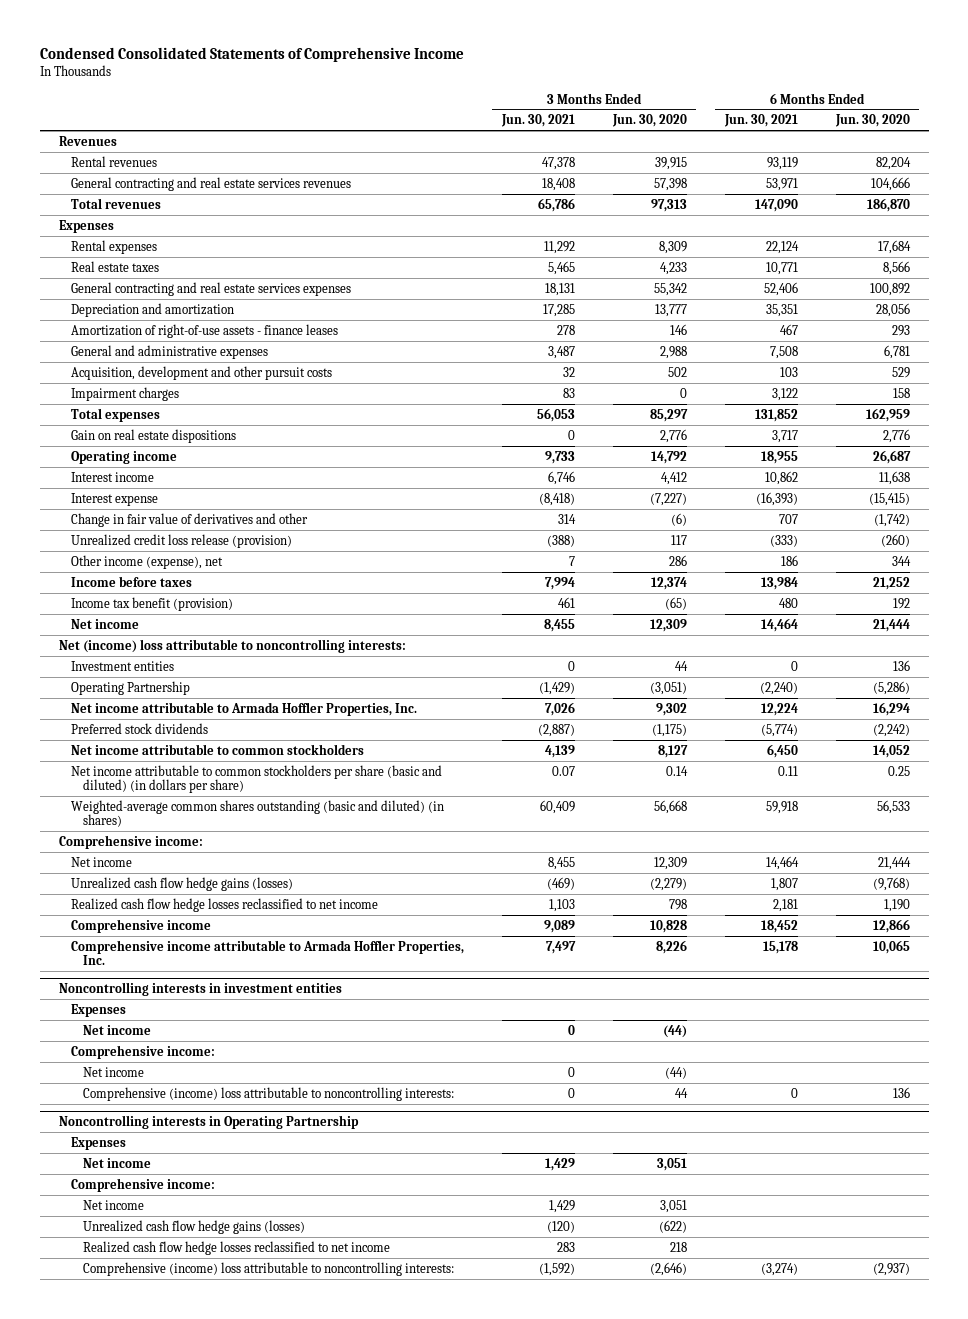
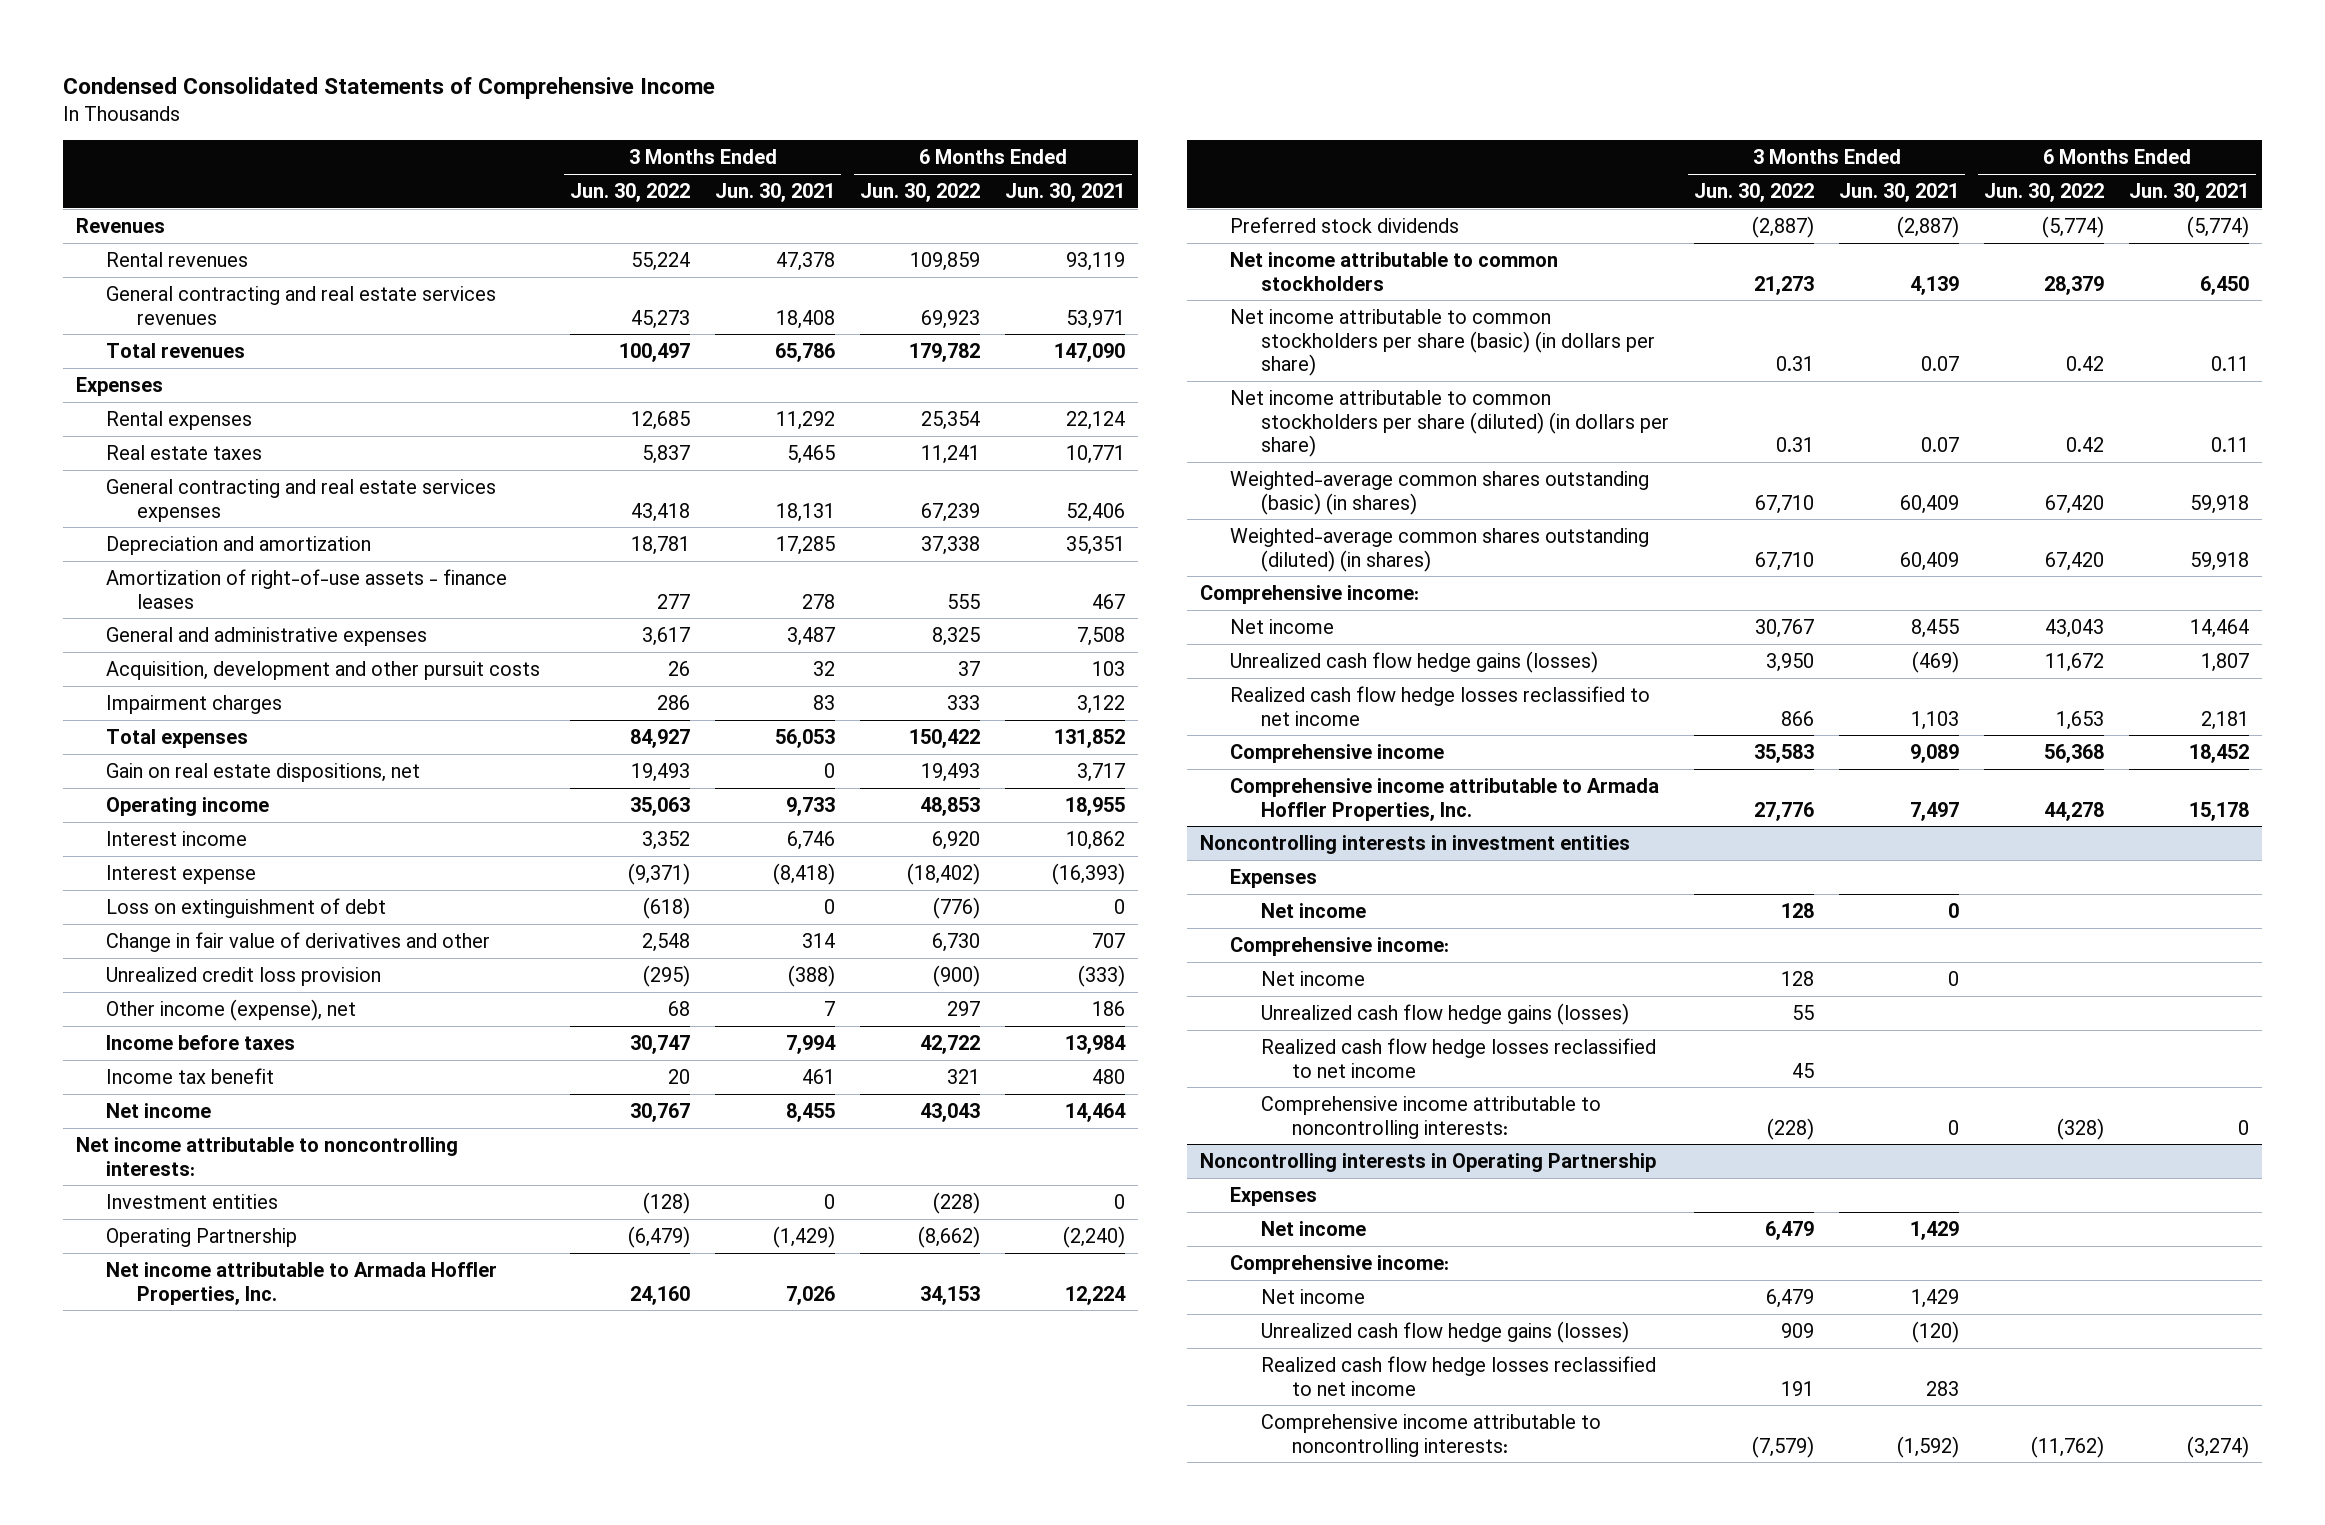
- | 3 Months Ended Jun. 30, 2021 | 3 Months Ended Jun. 30, 2020 | 6 Months Ended Jun. 30, 2021 | 6 Months Ended Jun. 30, 2020
+ | 3 Months Ended Jun. 30, 2022 | 3 Months Ended Jun. 30, 2021 | 6 Months Ended Jun. 30, 2022 | 6 Months Ended Jun. 30, 2021
- Gain on real estate dispositions | 0 | 2,776 | 3,717 | 2,776
+ Gain on real estate dispositions, net | 19,493 | 0 | 19,493 | 3,717
+ Loss on extinguishment of debt | (618) | 0 | (776) | 0
- Unrealized credit loss release (provision) | (388) | 117 | (333) | (260)
+ Unrealized credit loss provision | (295) | (388) | (900) | (333)
- Income tax benefit (provision) | 461 | (65) | 480 | 192
+ Income tax benefit | 20 | 461 | 321 | 480
- Net (income) loss attributable to noncontrolling interests:
+ Net income attributable to noncontrolling interests:
- Net income attributable to common stockholders per share (basic and diluted) (in dollars per share) | 0.07 | 0.14 | 0.11 | 0.25
- Weighted-average common shares outstanding (basic and diluted) (in shares) | 60,409 | 56,668 | 59,918 | 56,533
+ Net income attributable to common stockholders per share (basic) (in dollars per share) | 0.31 | 0.07 | 0.42 | 0.11
+ Net income attributable to common stockholders per share (diluted) (in dollars per share) | 0.31 | 0.07 | 0.42 | 0.11
+ Weighted-average common shares outstanding (basic) (in shares) | 67,710 | 60,409 | 67,420 | 59,918
+ Weighted-average common shares outstanding (diluted) (in shares) | 67,710 | 60,409 | 67,420 | 59,918
@ Noncontrolling interests in investment entities
- Comprehensive (income) loss attributable to noncontrolling interests: | 0 | 44 | 0 | 136
+ Unrealized cash flow hedge gains (losses) | 55 | | |
+ Realized cash flow hedge losses reclassified to net income | 45 | | |
+ Comprehensive income attributable to noncontrolling interests: | (228) | 0 | (328) | 0
@ Noncontrolling interests in Operating Partnership
- Comprehensive (income) loss attributable to noncontrolling interests: | (1,592) | (2,646) | (3,274) | (2,937)
+ Comprehensive income attributable to noncontrolling interests: | (7,579) | (1,592) | (11,762) | (3,274)

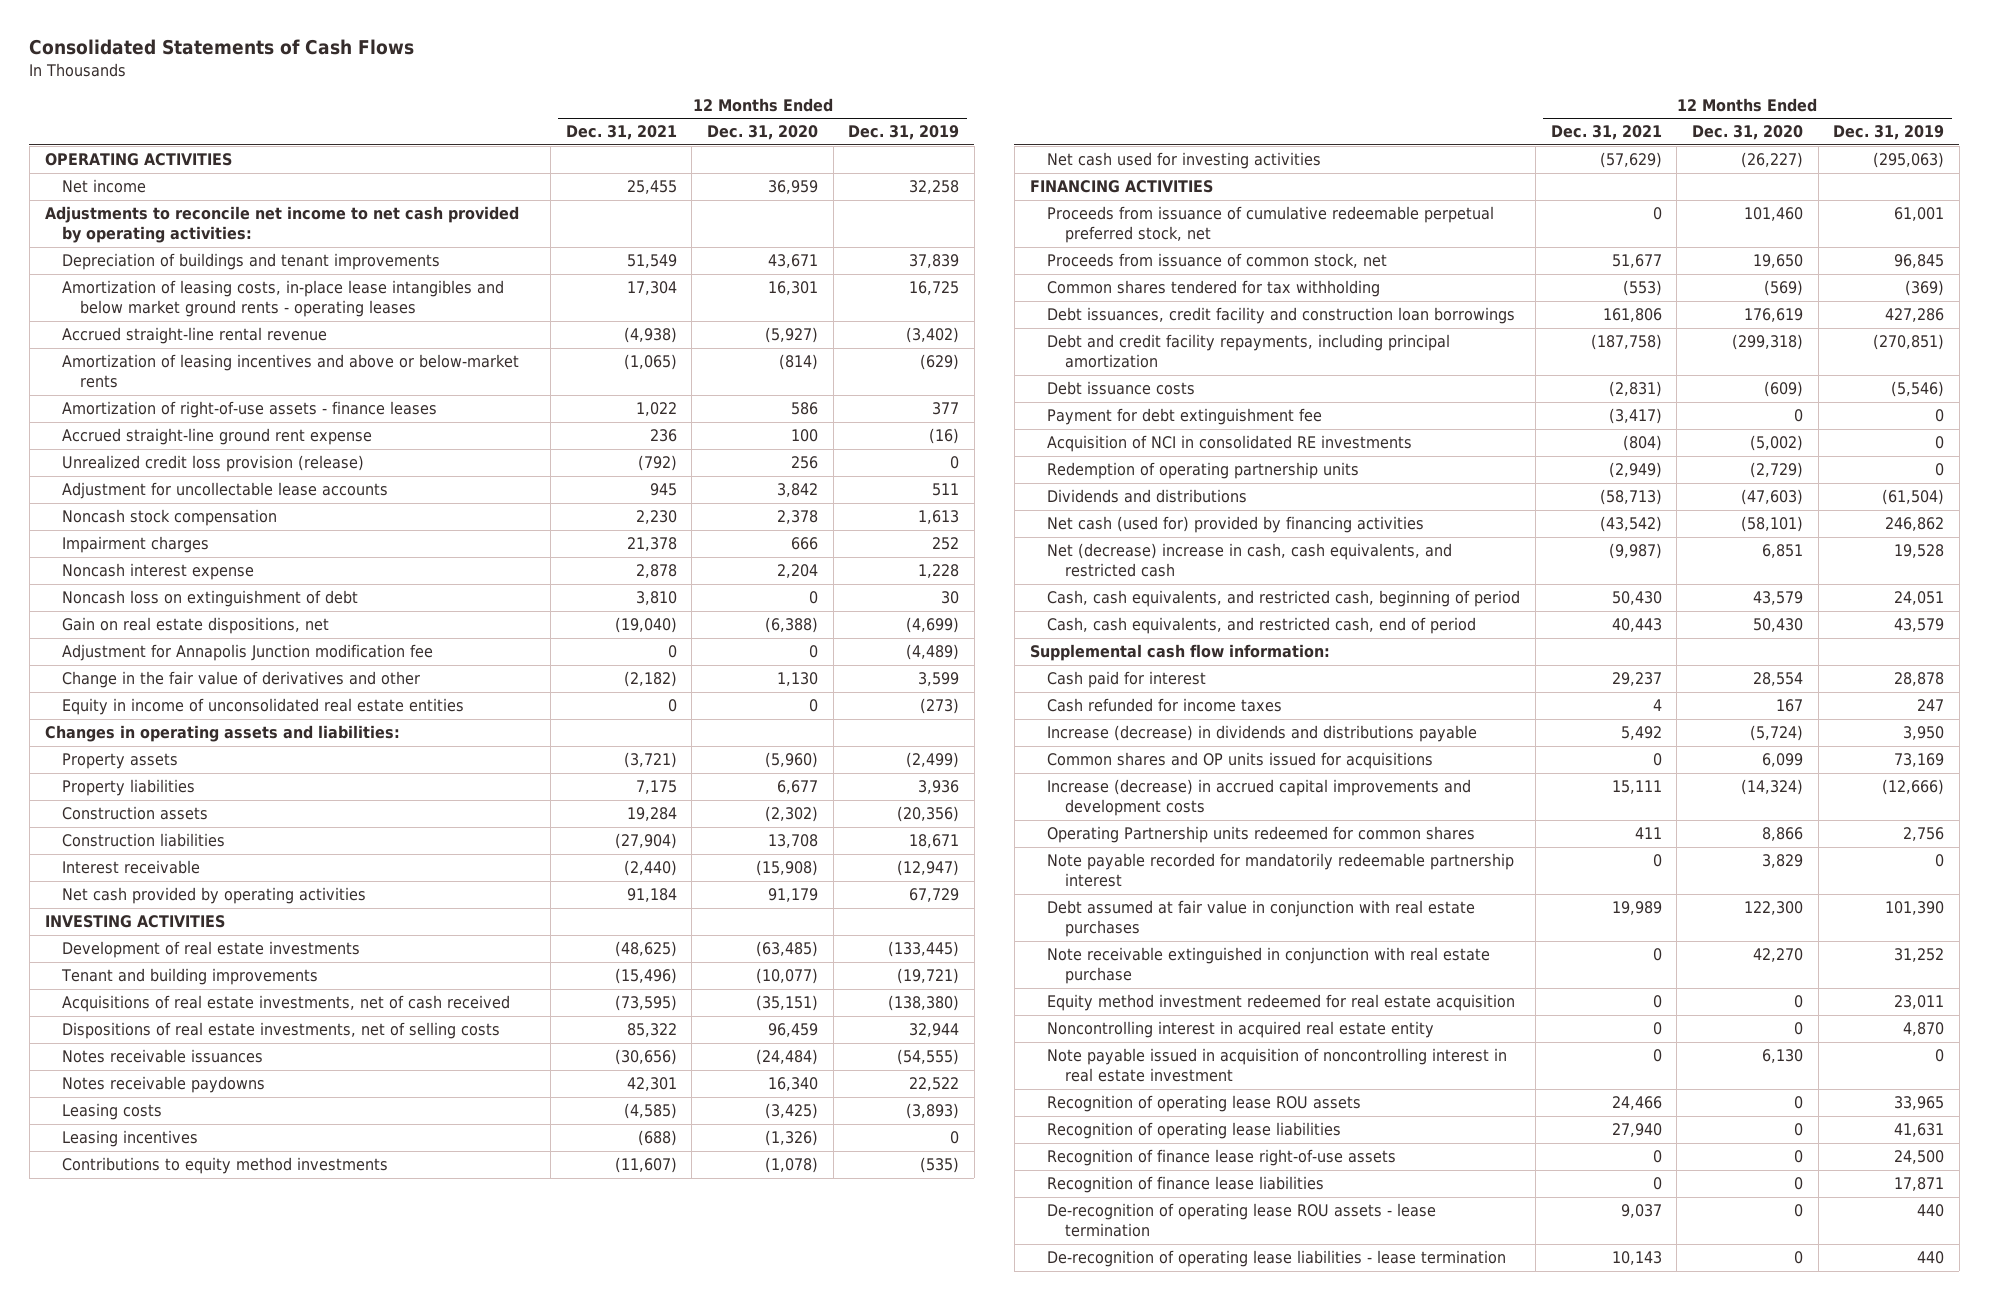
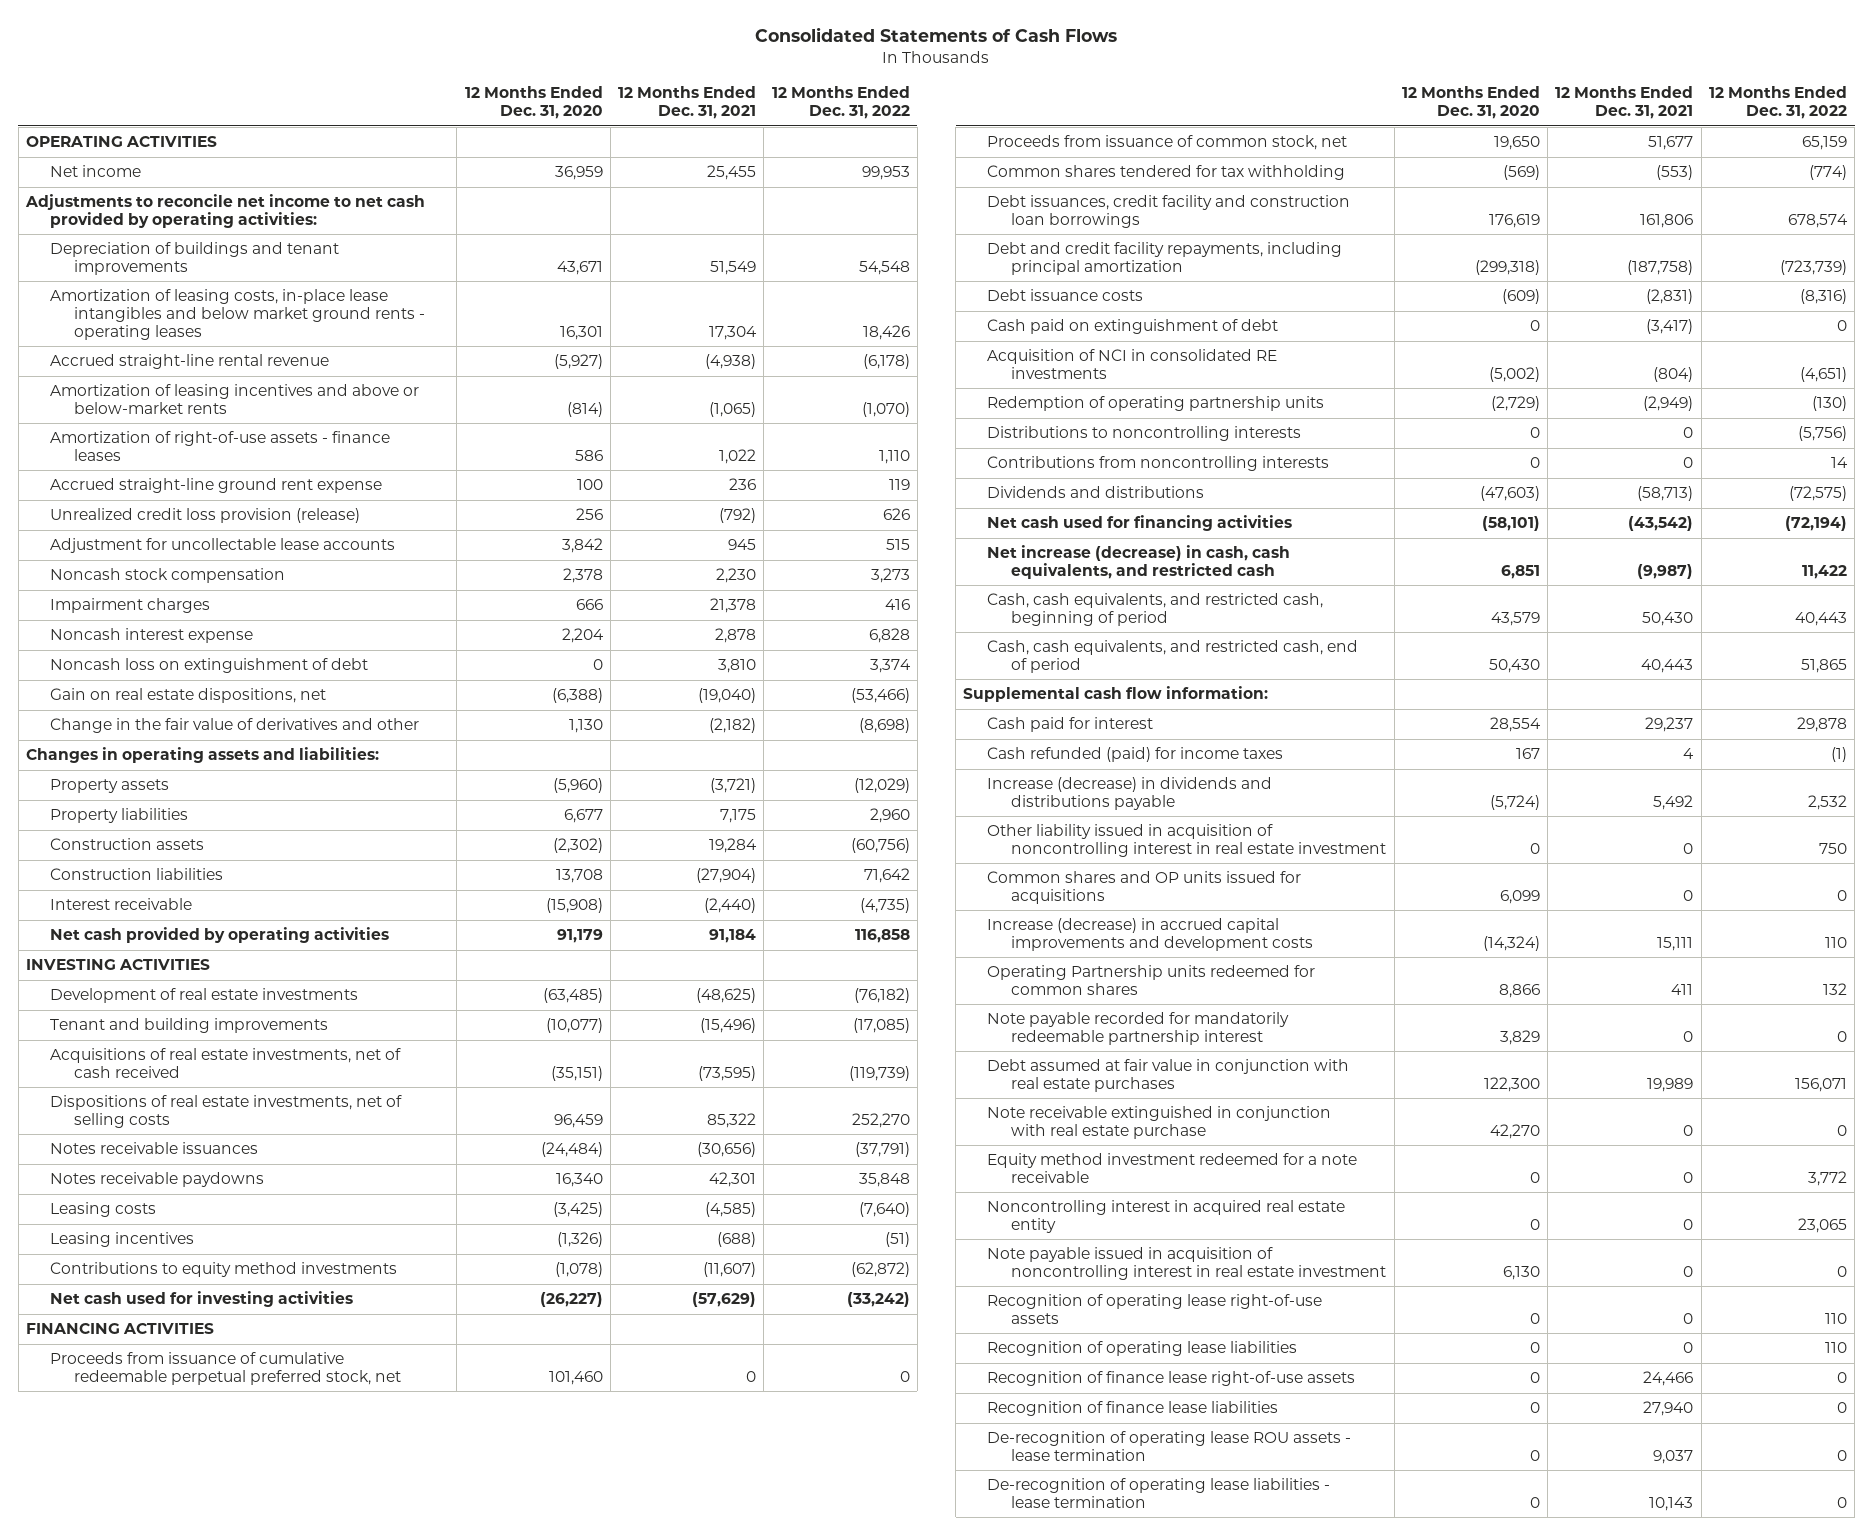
- | 12 Months Ended Dec. 31, 2021 | 12 Months Ended Dec. 31, 2020 | 12 Months Ended Dec. 31, 2019
+ | 12 Months Ended Dec. 31, 2020 | 12 Months Ended Dec. 31, 2021 | 12 Months Ended Dec. 31, 2022
- Adjustment for Annapolis Junction modification fee | 0 | 0 | (4,489)
- Equity in income of unconsolidated real estate entities | 0 | 0 | (273)
- Payment for debt extinguishment fee | (3,417) | 0 | 0
+ Cash paid on extinguishment of debt | 0 | (3,417) | 0
+ Distributions to noncontrolling interests | 0 | 0 | (5,756)
+ Contributions from noncontrolling interests | 0 | 0 | 14
- Net cash (used for) provided by financing activities | (43,542) | (58,101) | 246,862
- Net (decrease) increase in cash, cash equivalents, and restricted cash | (9,987) | 6,851 | 19,528
+ Net cash used for financing activities | (58,101) | (43,542) | (72,194)
+ Net increase (decrease) in cash, cash equivalents, and restricted cash | 6,851 | (9,987) | 11,422
- Cash refunded for income taxes | 4 | 167 | 247
+ Cash refunded (paid) for income taxes | 167 | 4 | (1)
+ Other liability issued in acquisition of noncontrolling interest in real estate investment | 0 | 0 | 750
- Equity method investment redeemed for real estate acquisition | 0 | 0 | 23,011
+ Equity method investment redeemed for a note receivable | 0 | 0 | 3,772
- Recognition of operating lease ROU assets | 24,466 | 0 | 33,965
- Recognition of operating lease liabilities | 27,940 | 0 | 41,631
- Recognition of finance lease right-of-use assets | 0 | 0 | 24,500
- Recognition of finance lease liabilities | 0 | 0 | 17,871
+ Recognition of operating lease right-of-use assets | 0 | 0 | 110
+ Recognition of operating lease liabilities | 0 | 0 | 110
+ Recognition of finance lease right-of-use assets | 0 | 24,466 | 0
+ Recognition of finance lease liabilities | 0 | 27,940 | 0

